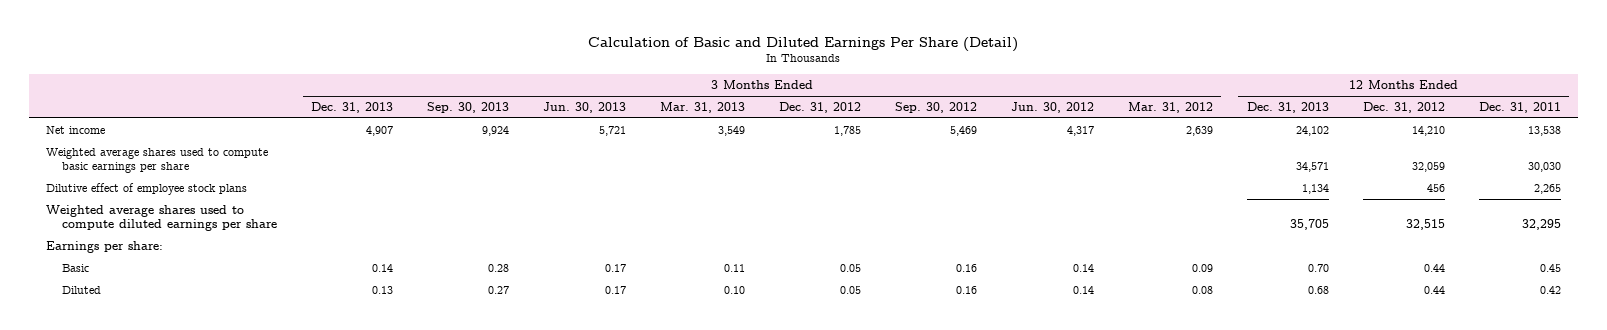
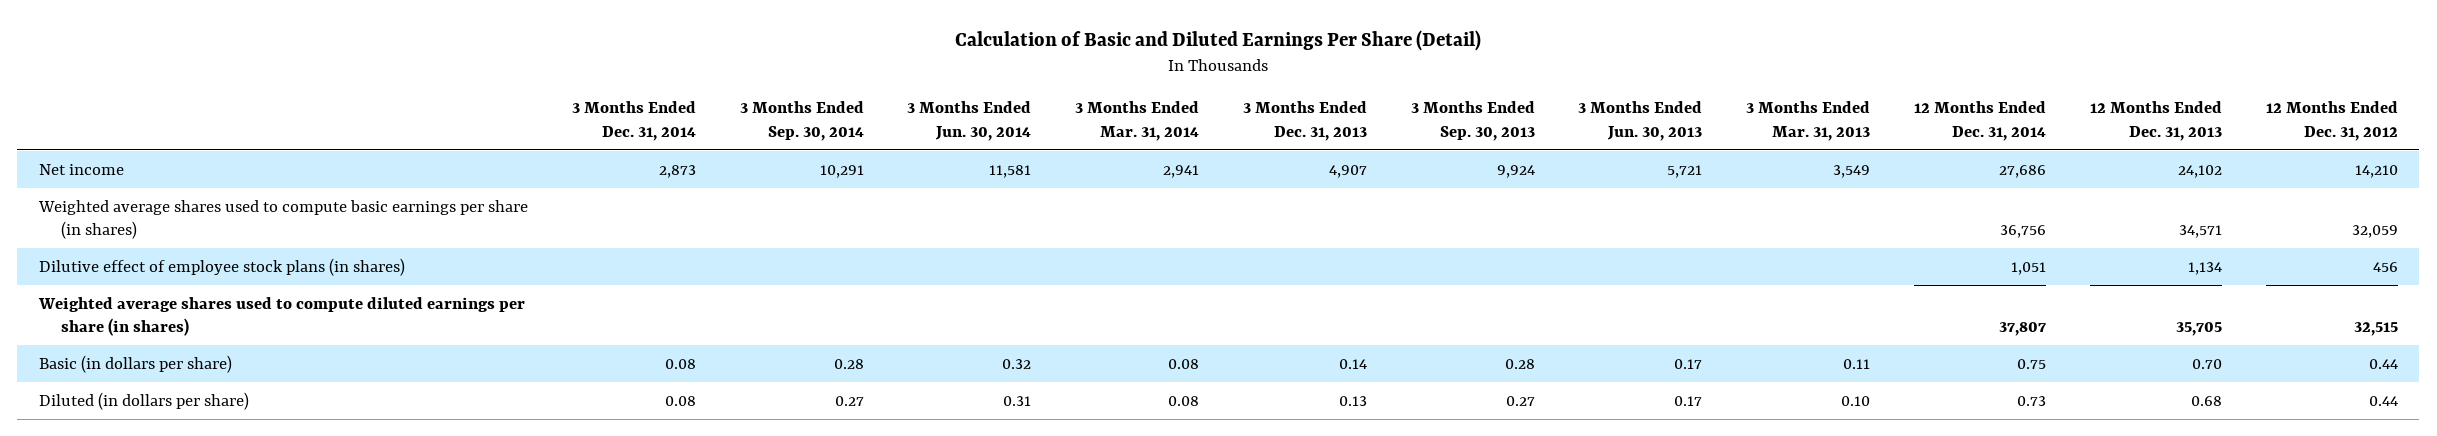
- | 3 Months Ended Dec. 31, 2013 | 3 Months Ended Sep. 30, 2013 | 3 Months Ended Jun. 30, 2013 | 3 Months Ended Mar. 31, 2013 | 3 Months Ended Dec. 31, 2012 | 3 Months Ended Sep. 30, 2012 | 3 Months Ended Jun. 30, 2012 | 3 Months Ended Mar. 31, 2012 | 12 Months Ended Dec. 31, 2013 | 12 Months Ended Dec. 31, 2012 | 12 Months Ended Dec. 31, 2011
+ | 3 Months Ended Dec. 31, 2014 | 3 Months Ended Sep. 30, 2014 | 3 Months Ended Jun. 30, 2014 | 3 Months Ended Mar. 31, 2014 | 3 Months Ended Dec. 31, 2013 | 3 Months Ended Sep. 30, 2013 | 3 Months Ended Jun. 30, 2013 | 3 Months Ended Mar. 31, 2013 | 12 Months Ended Dec. 31, 2014 | 12 Months Ended Dec. 31, 2013 | 12 Months Ended Dec. 31, 2012
- Weighted average shares used to compute basic earnings per share | | | | | | | | | 34,571 | 32,059 | 30,030
- Dilutive effect of employee stock plans | | | | | | | | | 1,134 | 456 | 2,265
- Weighted average shares used to compute diluted earnings per share | | | | | | | | | 35,705 | 32,515 | 32,295
- Earnings per share:
- Basic | 0.14 | 0.28 | 0.17 | 0.11 | 0.05 | 0.16 | 0.14 | 0.09 | 0.70 | 0.44 | 0.45
- Diluted | 0.13 | 0.27 | 0.17 | 0.10 | 0.05 | 0.16 | 0.14 | 0.08 | 0.68 | 0.44 | 0.42
+ Weighted average shares used to compute basic earnings per share (in shares) | | | | | | | | | 36,756 | 34,571 | 32,059
+ Dilutive effect of employee stock plans (in shares) | | | | | | | | | 1,051 | 1,134 | 456
+ Weighted average shares used to compute diluted earnings per share (in shares) | | | | | | | | | 37,807 | 35,705 | 32,515
+ Basic (in dollars per share) | 0.08 | 0.28 | 0.32 | 0.08 | 0.14 | 0.28 | 0.17 | 0.11 | 0.75 | 0.70 | 0.44
+ Diluted (in dollars per share) | 0.08 | 0.27 | 0.31 | 0.08 | 0.13 | 0.27 | 0.17 | 0.10 | 0.73 | 0.68 | 0.44

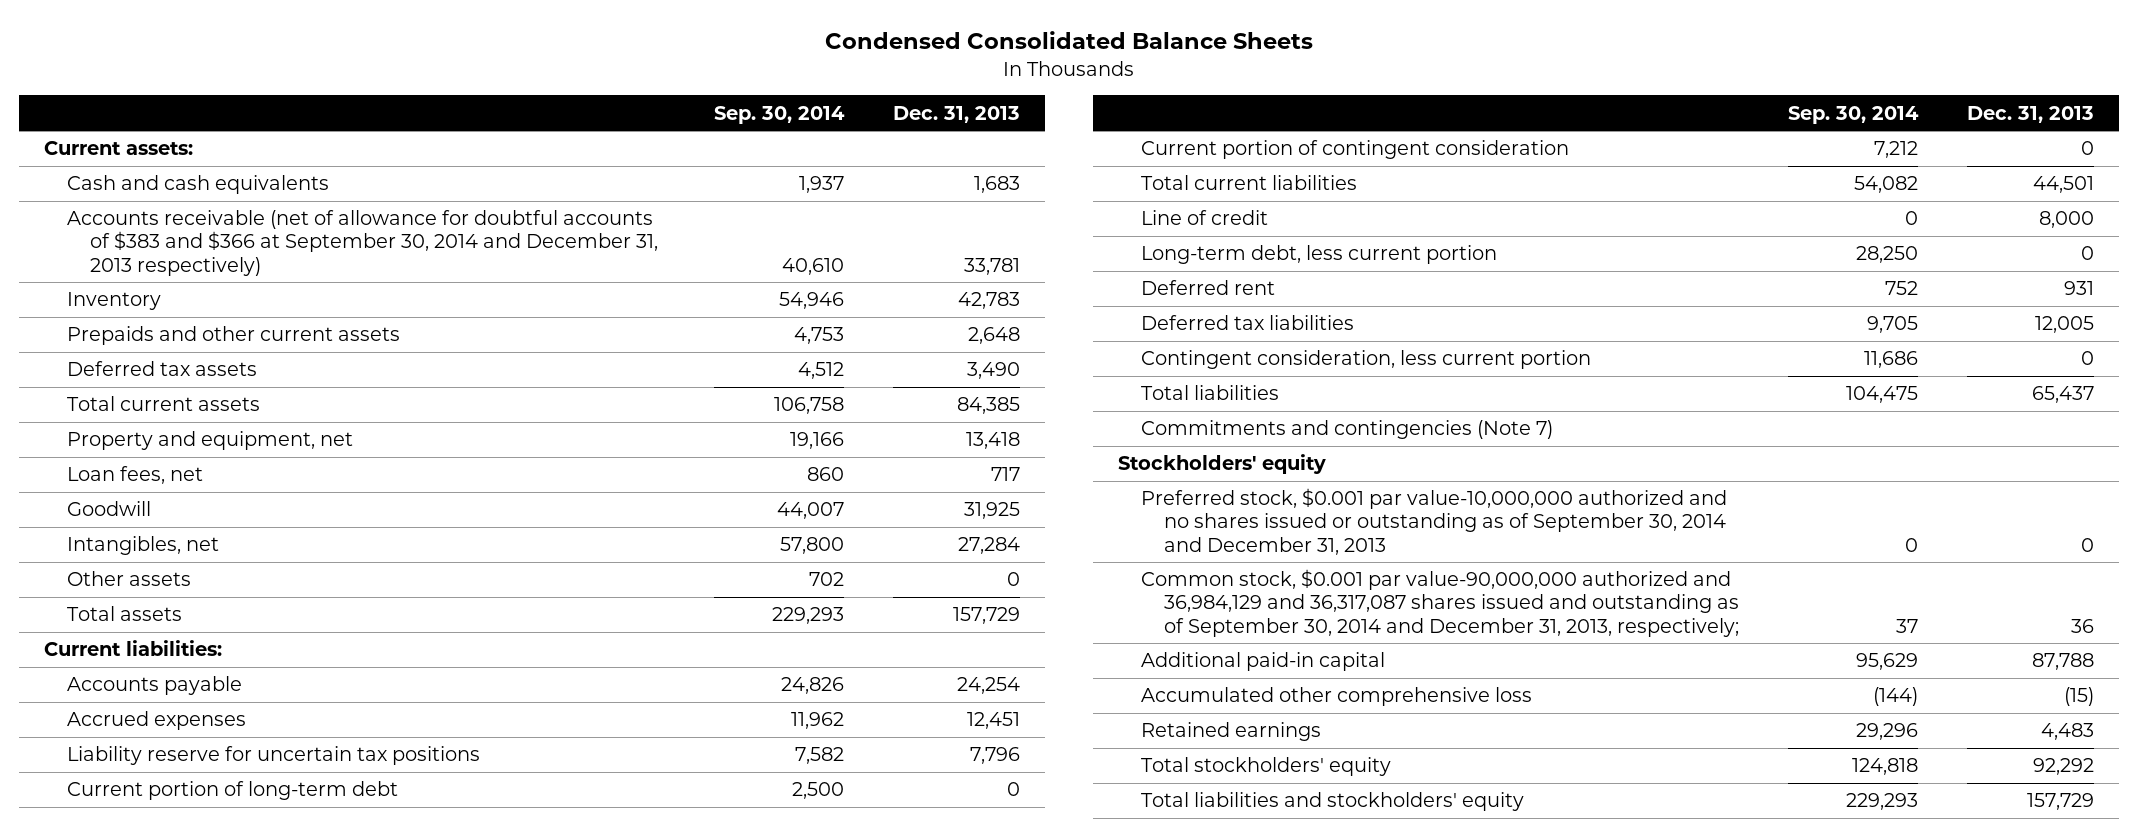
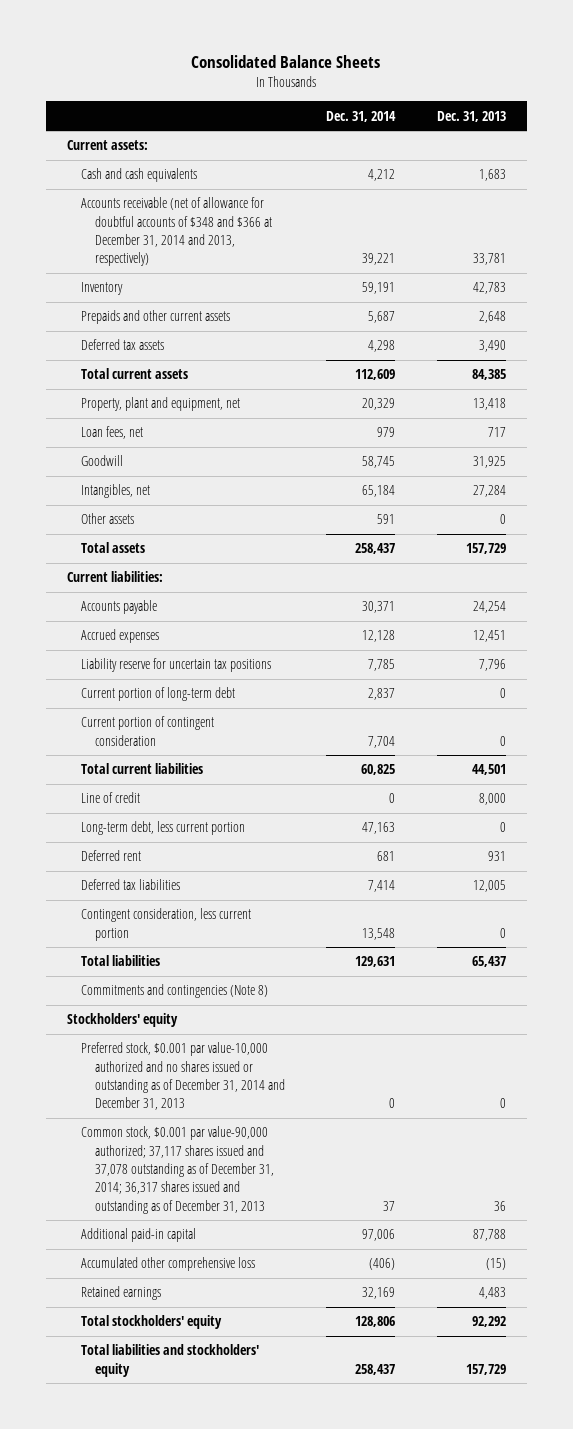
- Condensed Consolidated Balance Sheets
+ Consolidated Balance Sheets
- | Sep. 30, 2014 | Dec. 31, 2013
+ | Dec. 31, 2014 | Dec. 31, 2013
- Accounts receivable (net of allowance for doubtful accounts of $383 and $366 at September 30, 2014 and December 31, 2013 respectively) | 40,610 | 33,781
+ Accounts receivable (net of allowance for doubtful accounts of $348 and $366 at December 31, 2014 and 2013, respectively) | 39,221 | 33,781
- Property and equipment, net | 19,166 | 13,418
+ Property, plant and equipment, net | 20,329 | 13,418
- Commitments and contingencies (Note 7)
+ Commitments and contingencies (Note 8)
- Preferred stock, $0.001 par value-10,000,000 authorized and no shares issued or outstanding as of September 30, 2014 and December 31, 2013 | 0 | 0
- Common stock, $0.001 par value-90,000,000 authorized and 36,984,129 and 36,317,087 shares issued and outstanding as of September 30, 2014 and December 31, 2013, respectively; | 37 | 36
+ Preferred stock, $0.001 par value-10,000 authorized and no shares issued or outstanding as of December 31, 2014 and December 31, 2013 | 0 | 0
+ Common stock, $0.001 par value-90,000 authorized; 37,117 shares issued and 37,078 outstanding as of December 31, 2014; 36,317 shares issued and outstanding as of December 31, 2013 | 37 | 36

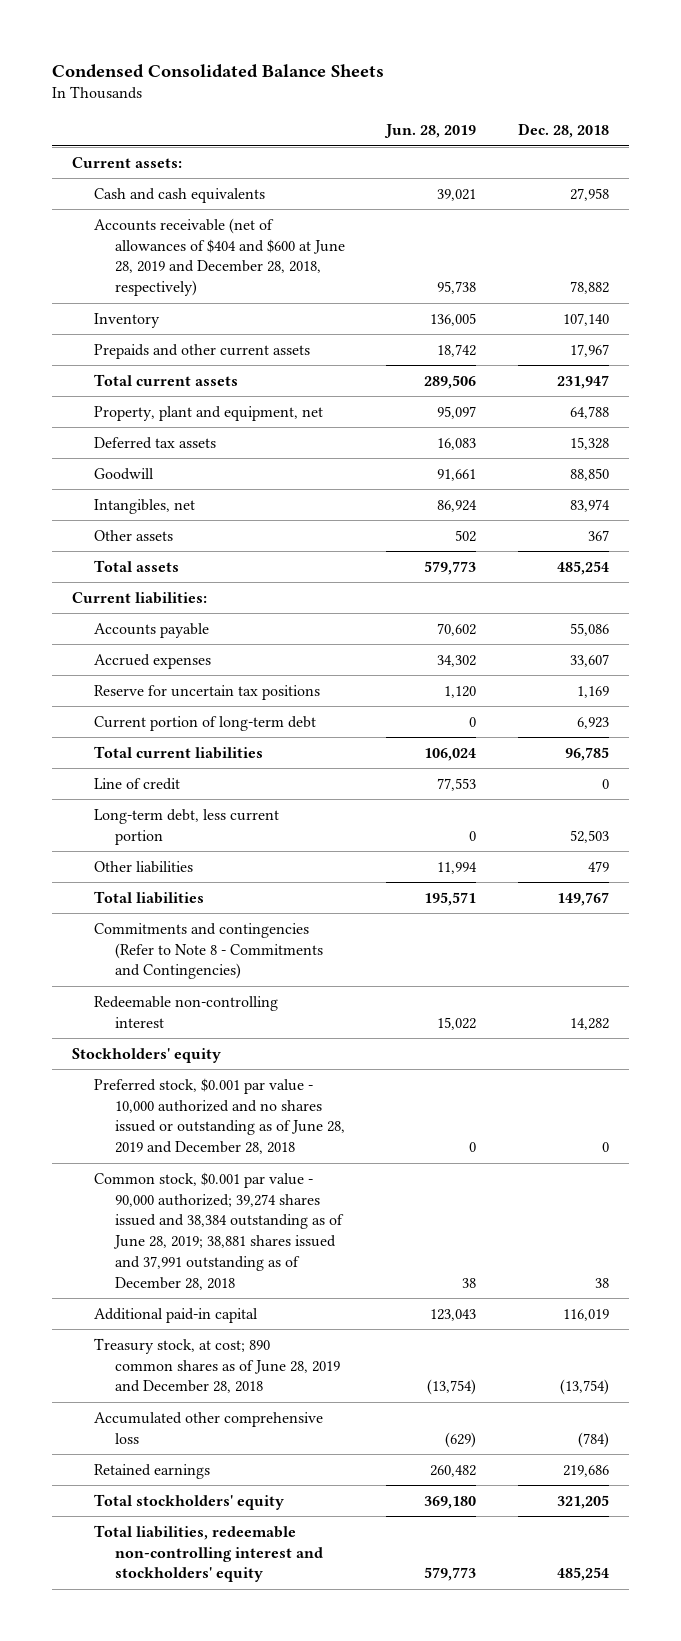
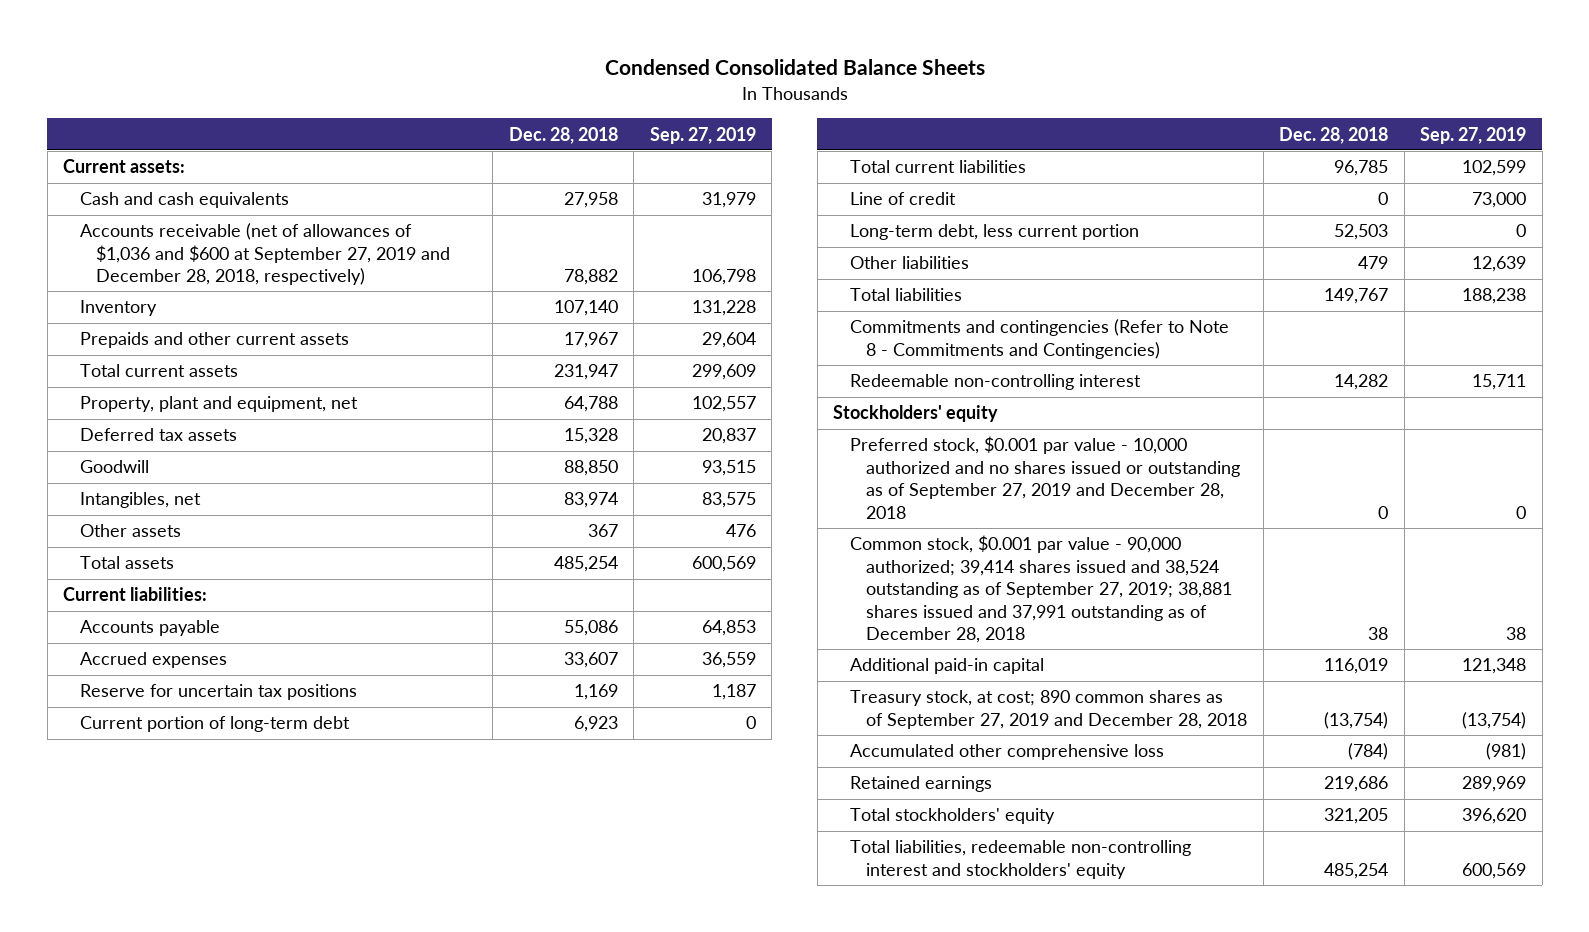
- | Jun. 28, 2019 | Dec. 28, 2018
+ | Dec. 28, 2018 | Sep. 27, 2019
- Accounts receivable (net of allowances of $404 and $600 at June 28, 2019 and December 28, 2018, respectively) | 95,738 | 78,882
+ Accounts receivable (net of allowances of $1,036 and $600 at September 27, 2019 and December 28, 2018, respectively) | 78,882 | 106,798
- Preferred stock, $0.001 par value - 10,000 authorized and no shares issued or outstanding as of June 28, 2019 and December 28, 2018 | 0 | 0
- Common stock, $0.001 par value - 90,000 authorized; 39,274 shares issued and 38,384 outstanding as of June 28, 2019; 38,881 shares issued and 37,991 outstanding as of December 28, 2018 | 38 | 38
+ Preferred stock, $0.001 par value - 10,000 authorized and no shares issued or outstanding as of September 27, 2019 and December 28, 2018 | 0 | 0
+ Common stock, $0.001 par value - 90,000 authorized; 39,414 shares issued and 38,524 outstanding as of September 27, 2019; 38,881 shares issued and 37,991 outstanding as of December 28, 2018 | 38 | 38
- Treasury stock, at cost; 890 common shares as of June 28, 2019 and December 28, 2018 | (13,754) | (13,754)
+ Treasury stock, at cost; 890 common shares as of September 27, 2019 and December 28, 2018 | (13,754) | (13,754)

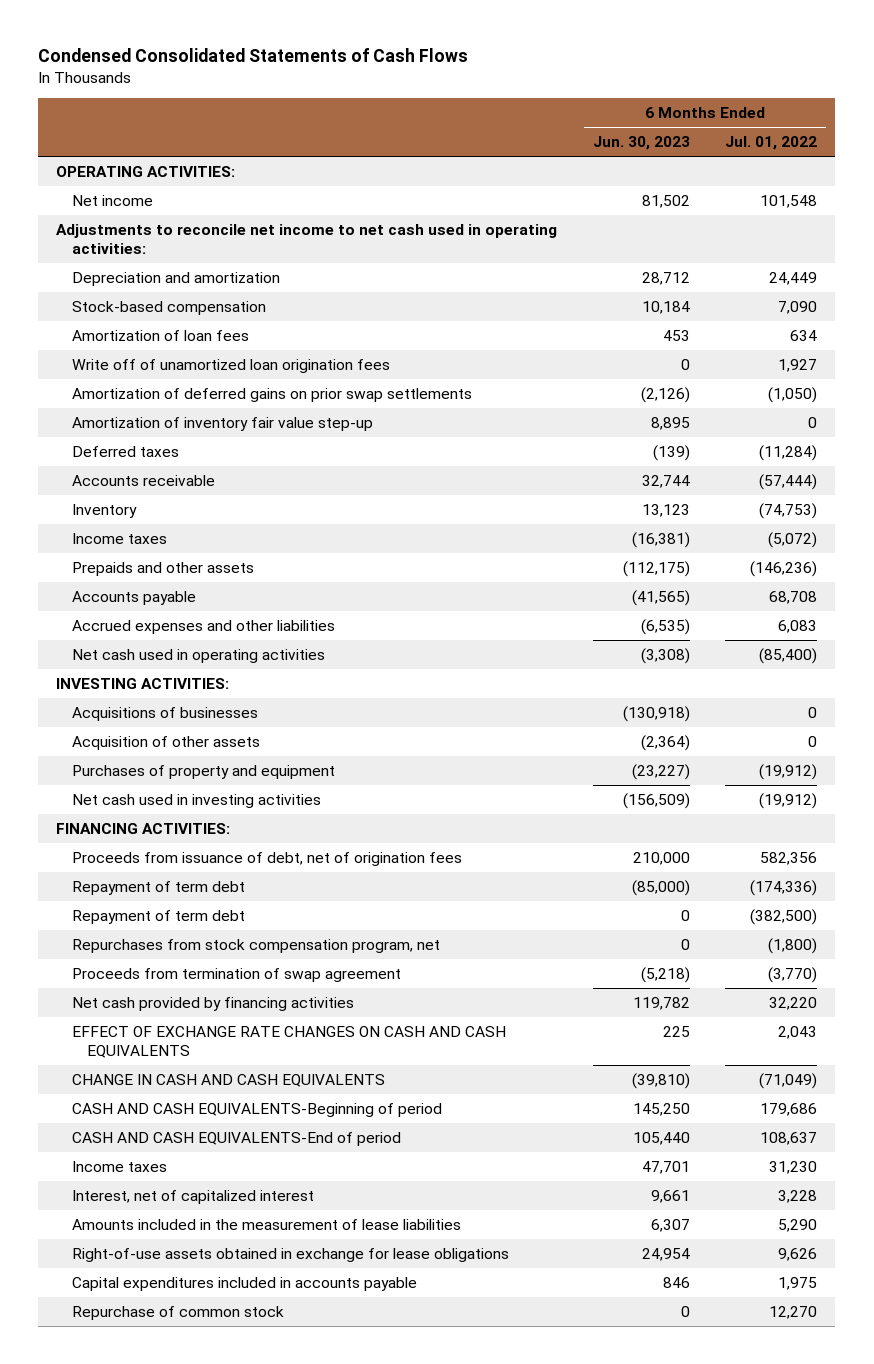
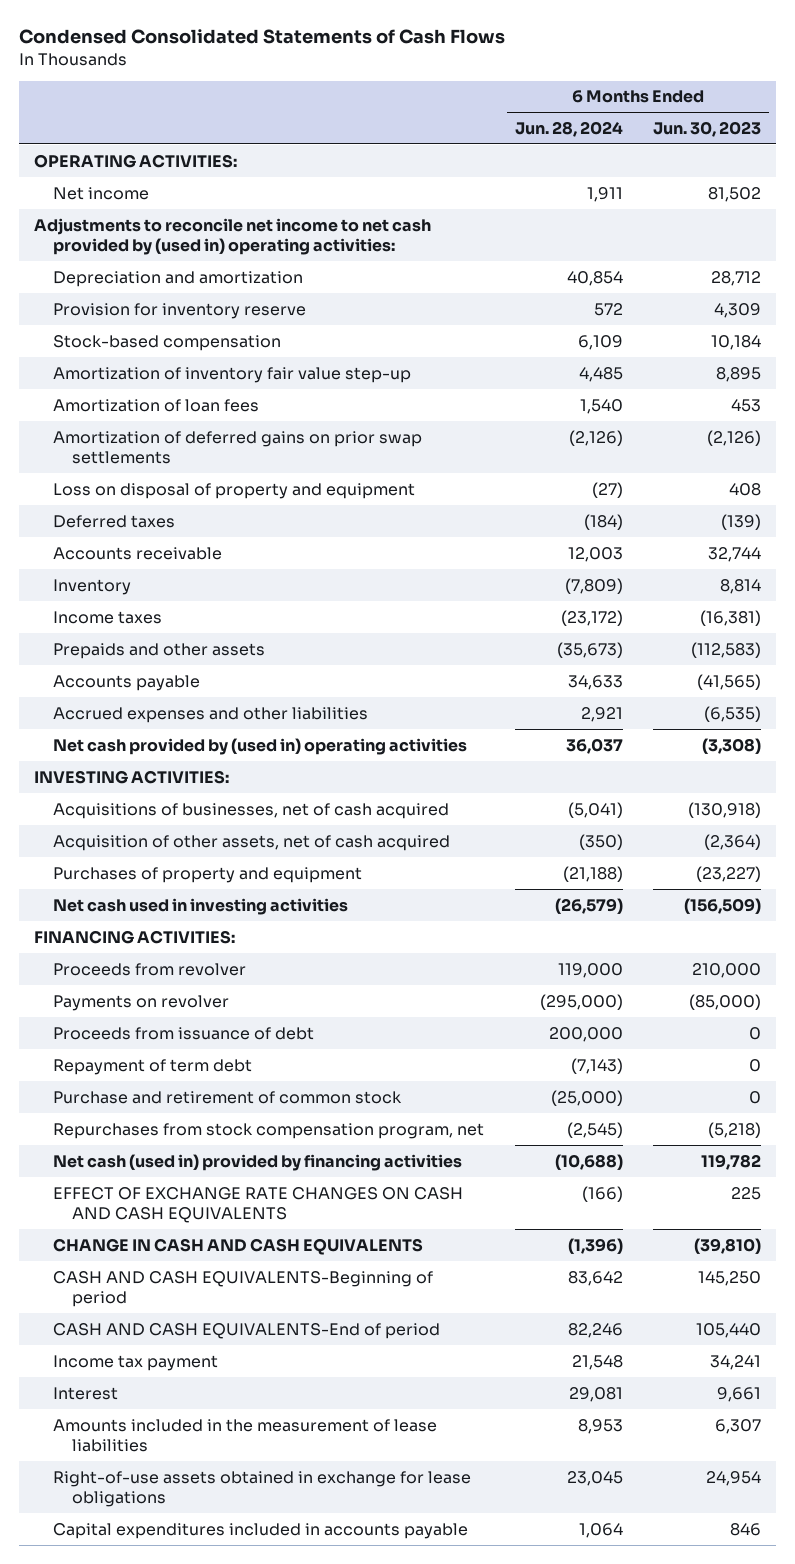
- | 6 Months Ended Jun. 30, 2023 | 6 Months Ended Jul. 01, 2022
+ | 6 Months Ended Jun. 28, 2024 | 6 Months Ended Jun. 30, 2023
- Adjustments to reconcile net income to net cash used in operating activities:
+ Adjustments to reconcile net income to net cash provided by (used in) operating activities:
+ Provision for inventory reserve | 572 | 4,309
moved up: Amortization of inventory fair value step-up | 4,485 | 8,895
- Write off of unamortized loan origination fees | 0 | 1,927
+ Loss on disposal of property and equipment | (27) | 408
- Inventory | 13,123 | (74,753)
+ Inventory | (7,809) | 8,814
- Prepaids and other assets | (112,175) | (146,236)
+ Prepaids and other assets | (35,673) | (112,583)
- Net cash used in operating activities | (3,308) | (85,400)
+ Net cash provided by (used in) operating activities | 36,037 | (3,308)
- Acquisitions of businesses | (130,918) | 0
- Acquisition of other assets | (2,364) | 0
+ Acquisitions of businesses, net of cash acquired | (5,041) | (130,918)
+ Acquisition of other assets, net of cash acquired | (350) | (2,364)
- Proceeds from issuance of debt, net of origination fees | 210,000 | 582,356
- Repayment of term debt | (85,000) | (174,336)
+ Proceeds from revolver | 119,000 | 210,000
+ Payments on revolver | (295,000) | (85,000)
+ Proceeds from issuance of debt | 200,000 | 0
- Repurchases from stock compensation program, net | 0 | (1,800)
- Proceeds from termination of swap agreement | (5,218) | (3,770)
- Net cash provided by financing activities | 119,782 | 32,220
+ Purchase and retirement of common stock | (25,000) | 0
+ Repurchases from stock compensation program, net | (2,545) | (5,218)
+ Net cash (used in) provided by financing activities | (10,688) | 119,782
- Income taxes | 47,701 | 31,230
- Interest, net of capitalized interest | 9,661 | 3,228
+ Income tax payment | 21,548 | 34,241
+ Interest | 29,081 | 9,661
- Repurchase of common stock | 0 | 12,270

